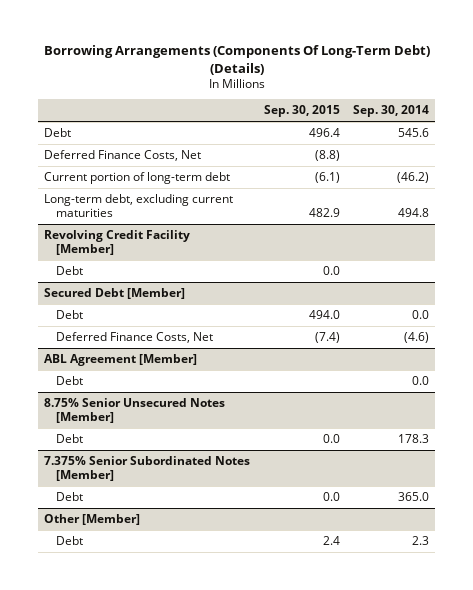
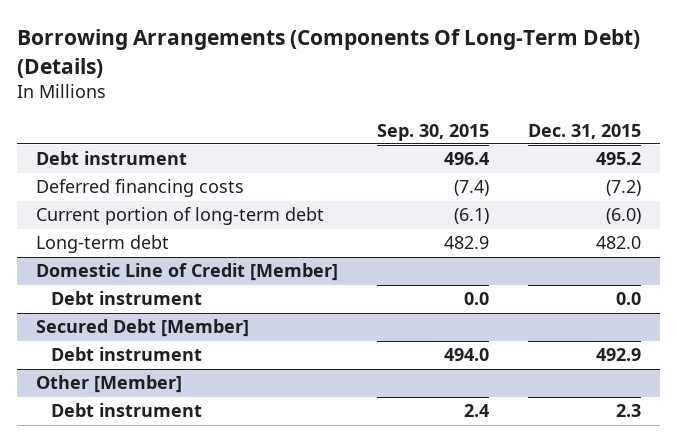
- | Sep. 30, 2015 | Sep. 30, 2014
+ | Sep. 30, 2015 | Dec. 31, 2015
- Debt | 496.4 | 545.6
- Deferred Finance Costs, Net | (8.8) |
+ Debt instrument | 496.4 | 495.2
+ Deferred financing costs | (7.4) | (7.2)
- Long-term debt, excluding current maturities | 482.9 | 494.8
- Revolving Credit Facility [Member]
- Debt | 0.0 |
+ Long-term debt | 482.9 | 482.0
+ Domestic Line of Credit [Member]
+ Debt instrument | 0.0 | 0.0
@ Secured Debt [Member]
- Debt | 494.0 | 0.0
- Deferred Finance Costs, Net | (7.4) | (4.6)
- ABL Agreement [Member]
- Debt | | 0.0
- 8.75% Senior Unsecured Notes [Member]
- Debt | 0.0 | 178.3
- 7.375% Senior Subordinated Notes [Member]
- Debt | 0.0 | 365.0
@ Secured Debt [Member]
+ Debt instrument | 494.0 | 492.9
@ Other [Member]
- Debt | 2.4 | 2.3
+ Debt instrument | 2.4 | 2.3

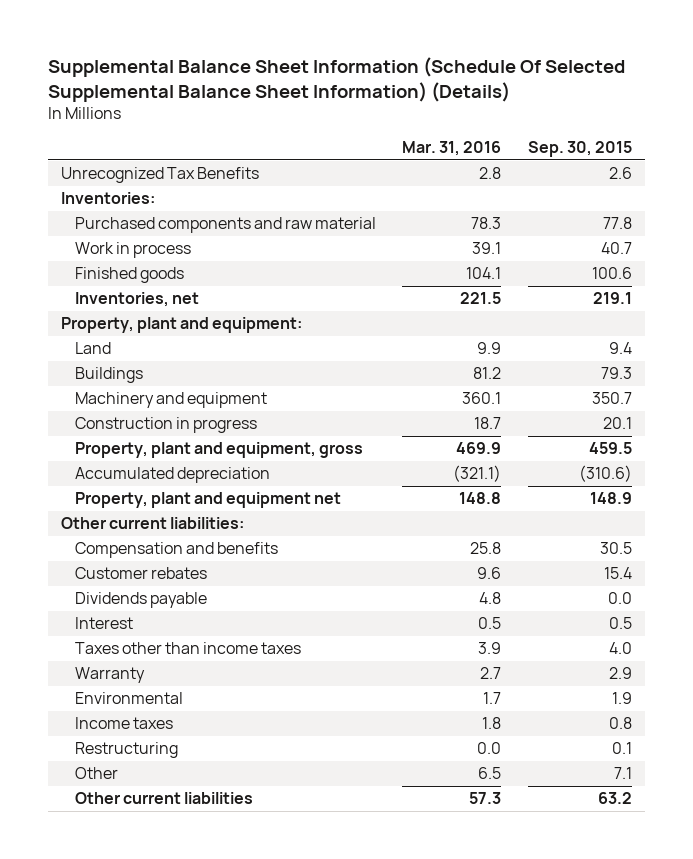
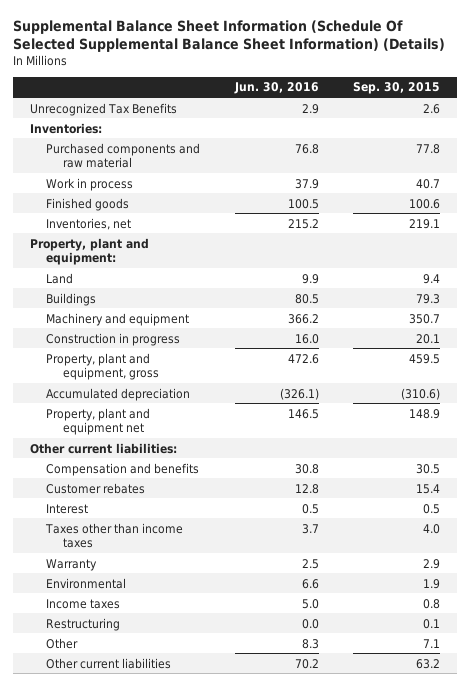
- | Mar. 31, 2016 | Sep. 30, 2015
+ | Jun. 30, 2016 | Sep. 30, 2015
- Dividends payable | 4.8 | 0.0

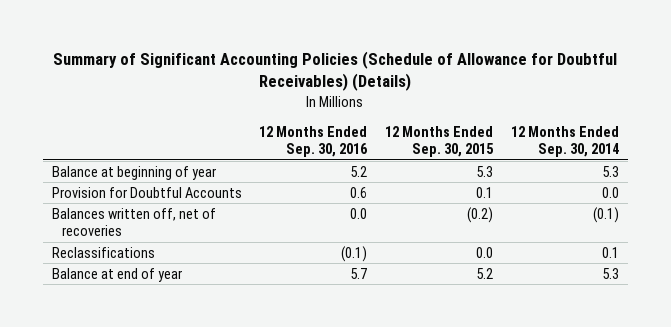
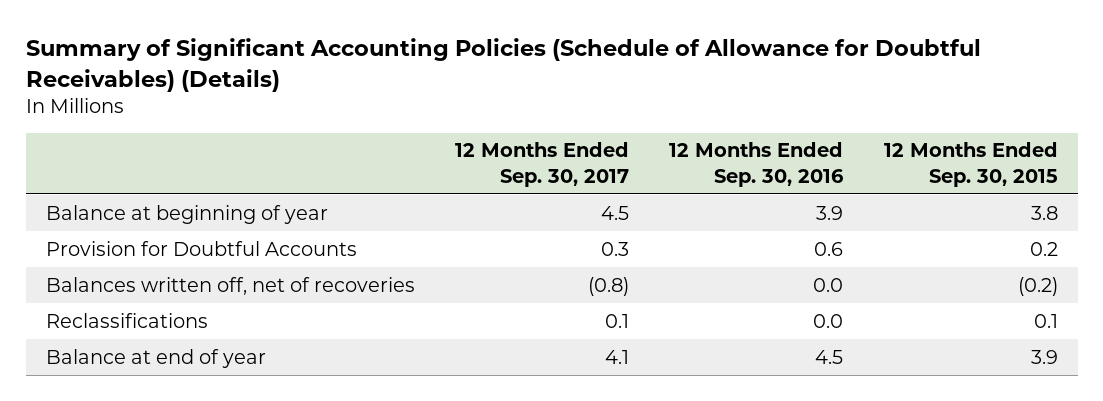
- | 12 Months Ended Sep. 30, 2016 | 12 Months Ended Sep. 30, 2015 | 12 Months Ended Sep. 30, 2014
+ | 12 Months Ended Sep. 30, 2017 | 12 Months Ended Sep. 30, 2016 | 12 Months Ended Sep. 30, 2015
- Balance at beginning of year | 5.2 | 5.3 | 5.3
- Provision for Doubtful Accounts | 0.6 | 0.1 | 0.0
+ Balance at beginning of year | 4.5 | 3.9 | 3.8
+ Provision for Doubtful Accounts | 0.3 | 0.6 | 0.2
- Reclassifications | (0.1) | 0.0 | 0.1
- Balance at end of year | 5.7 | 5.2 | 5.3
+ Reclassifications | 0.1 | 0.0 | 0.1
+ Balance at end of year | 4.1 | 4.5 | 3.9

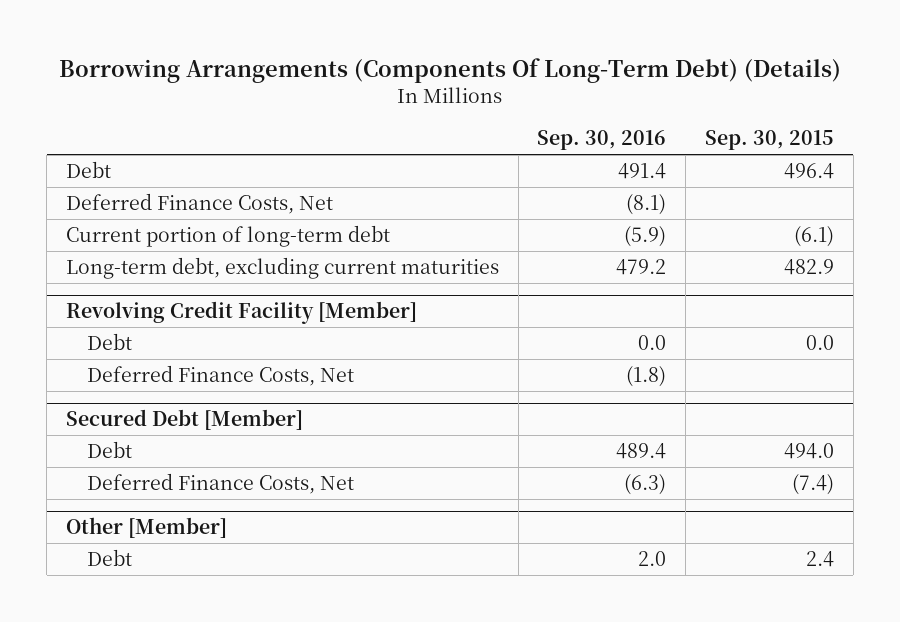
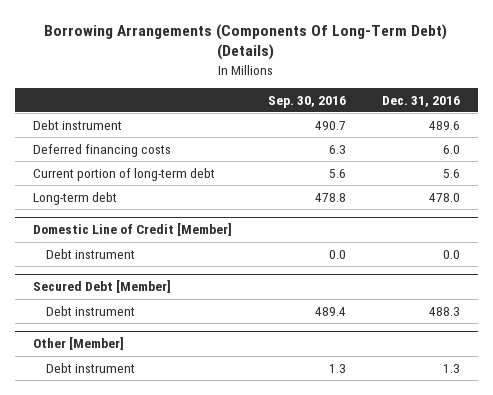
- | Sep. 30, 2016 | Sep. 30, 2015
+ | Sep. 30, 2016 | Dec. 31, 2016
- Debt | 491.4 | 496.4
- Deferred Finance Costs, Net | (8.1) |
- Current portion of long-term debt | (5.9) | (6.1)
- Long-term debt, excluding current maturities | 479.2 | 482.9
- Revolving Credit Facility [Member]
- Debt | 0.0 | 0.0
- Deferred Finance Costs, Net | (1.8) |
+ Debt instrument | 490.7 | 489.6
+ Deferred financing costs | 6.3 | 6.0
+ Current portion of long-term debt | 5.6 | 5.6
+ Long-term debt | 478.8 | 478.0
+ Domestic Line of Credit [Member]
+ Debt instrument | 0.0 | 0.0
@ Secured Debt [Member]
- Debt | 489.4 | 494.0
- Deferred Finance Costs, Net | (6.3) | (7.4)
+ Debt instrument | 489.4 | 488.3
@ Other [Member]
- Debt | 2.0 | 2.4
+ Debt instrument | 1.3 | 1.3

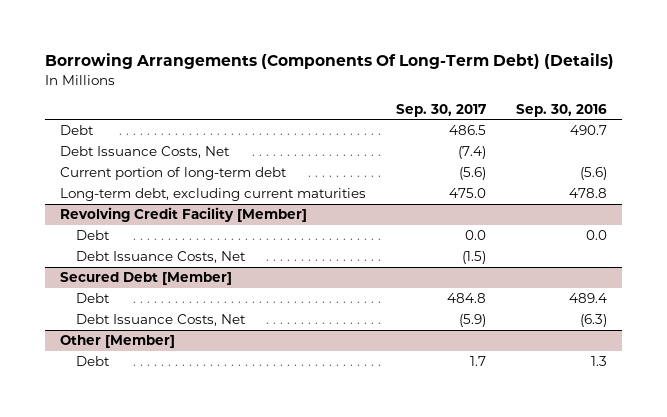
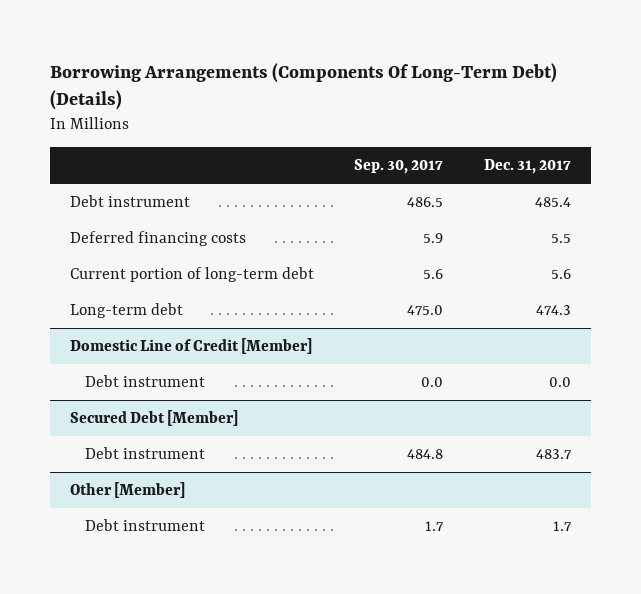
- | Sep. 30, 2017 | Sep. 30, 2016
+ | Sep. 30, 2017 | Dec. 31, 2017
- Debt | 486.5 | 490.7
- Debt Issuance Costs, Net | (7.4) |
- Current portion of long-term debt | (5.6) | (5.6)
- Long-term debt, excluding current maturities | 475.0 | 478.8
- Revolving Credit Facility [Member]
- Debt | 0.0 | 0.0
- Debt Issuance Costs, Net | (1.5) |
+ Debt instrument | 486.5 | 485.4
+ Deferred financing costs | 5.9 | 5.5
+ Current portion of long-term debt | 5.6 | 5.6
+ Long-term debt | 475.0 | 474.3
+ Domestic Line of Credit [Member]
+ Debt instrument | 0.0 | 0.0
@ Secured Debt [Member]
- Debt | 484.8 | 489.4
- Debt Issuance Costs, Net | (5.9) | (6.3)
+ Debt instrument | 484.8 | 483.7
@ Other [Member]
- Debt | 1.7 | 1.3
+ Debt instrument | 1.7 | 1.7

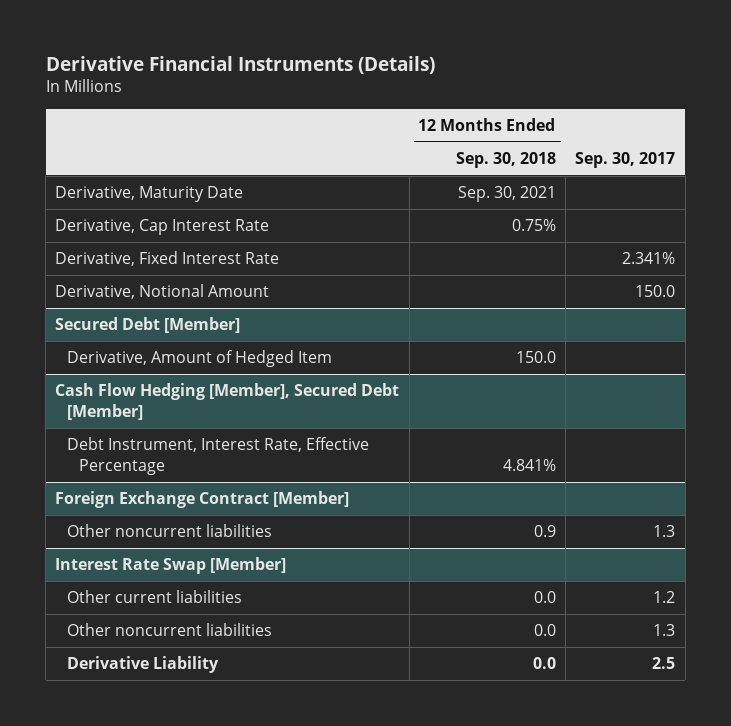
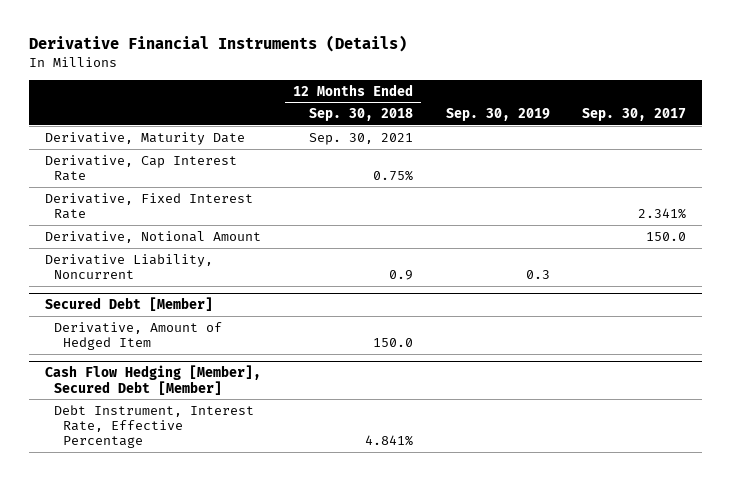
- | 12 Months Ended Sep. 30, 2018 | Sep. 30, 2017
+ | 12 Months Ended Sep. 30, 2018 | Sep. 30, 2019 | Sep. 30, 2017
+ Derivative Liability, Noncurrent | 0.9 | 0.3 |
- Foreign Exchange Contract [Member]
- Other noncurrent liabilities | 0.9 | 1.3
- Interest Rate Swap [Member]
- Other current liabilities | 0.0 | 1.2
- Other noncurrent liabilities | 0.0 | 1.3
- Derivative Liability | 0.0 | 2.5

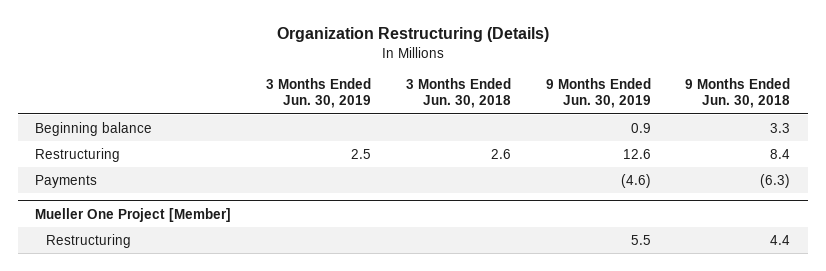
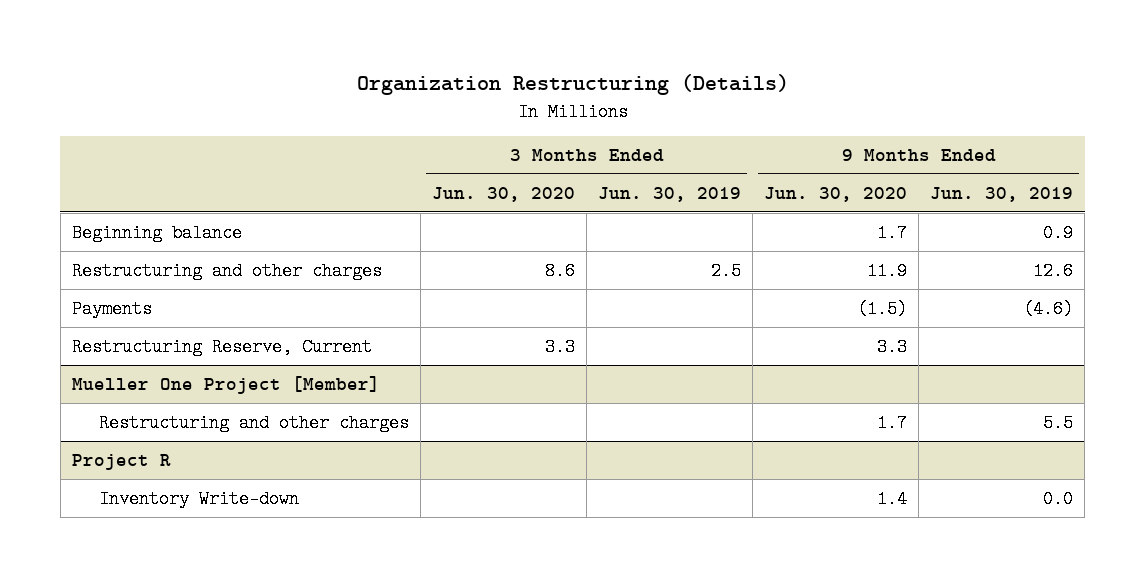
- | 3 Months Ended Jun. 30, 2019 | 3 Months Ended Jun. 30, 2018 | 9 Months Ended Jun. 30, 2019 | 9 Months Ended Jun. 30, 2018
+ | 3 Months Ended Jun. 30, 2020 | 3 Months Ended Jun. 30, 2019 | 9 Months Ended Jun. 30, 2020 | 9 Months Ended Jun. 30, 2019
- Restructuring | 2.5 | 2.6 | 12.6 | 8.4
+ Restructuring and other charges | 8.6 | 2.5 | 11.9 | 12.6
+ Restructuring Reserve, Current | 3.3 | | 3.3 |
@ Mueller One Project [Member]
- Restructuring | | | 5.5 | 4.4
+ Restructuring and other charges | | | 1.7 | 5.5
+ Project R
+ Inventory Write-down | | | 1.4 | 0.0

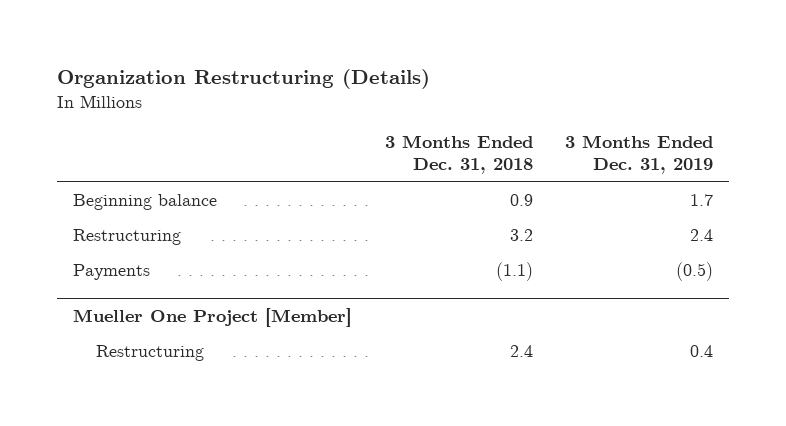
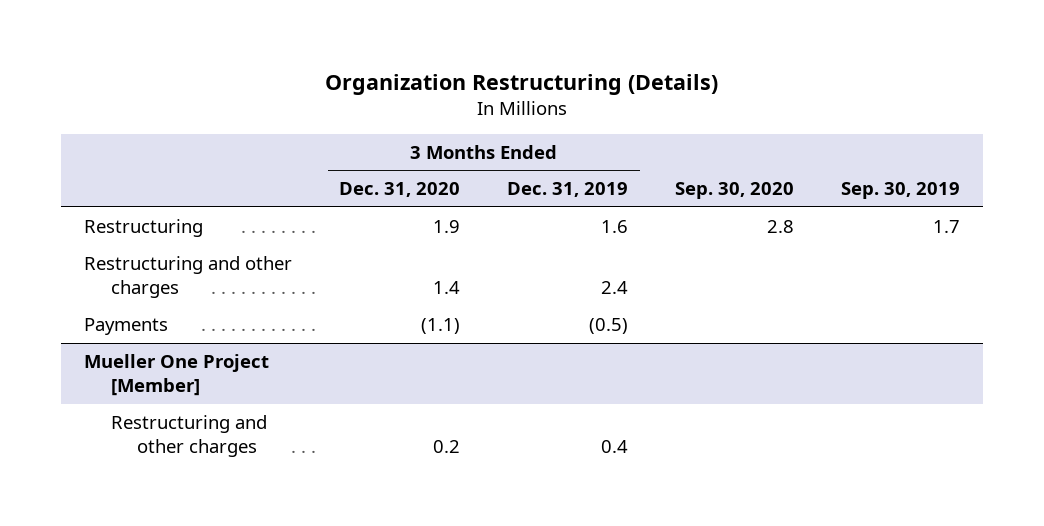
- | 3 Months Ended Dec. 31, 2018 | 3 Months Ended Dec. 31, 2019
+ | 3 Months Ended Dec. 31, 2020 | 3 Months Ended Dec. 31, 2019 | Sep. 30, 2020 | Sep. 30, 2019
- Beginning balance | 0.9 | 1.7
- Restructuring | 3.2 | 2.4
+ Restructuring | 1.9 | 1.6 | 2.8 | 1.7
+ Restructuring and other charges | 1.4 | 2.4 | |
@ Mueller One Project [Member]
- Restructuring | 2.4 | 0.4
+ Restructuring and other charges | 0.2 | 0.4 | |

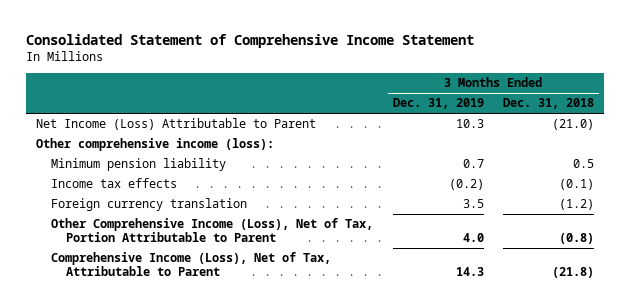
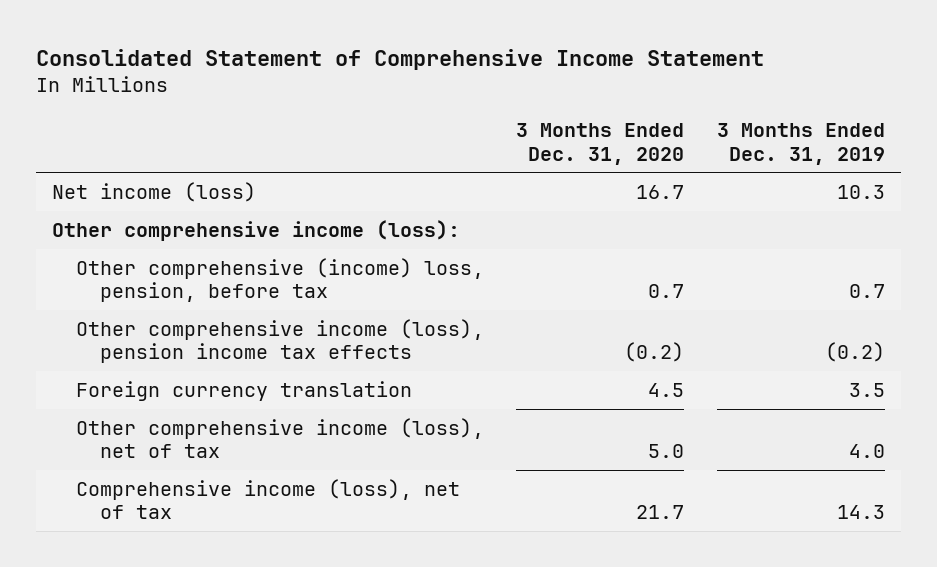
- | 3 Months Ended Dec. 31, 2019 | 3 Months Ended Dec. 31, 2018
+ | 3 Months Ended Dec. 31, 2020 | 3 Months Ended Dec. 31, 2019
- Net Income (Loss) Attributable to Parent | 10.3 | (21.0)
+ Net income (loss) | 16.7 | 10.3
- Minimum pension liability | 0.7 | 0.5
- Income tax effects | (0.2) | (0.1)
+ Other comprehensive (income) loss, pension, before tax | 0.7 | 0.7
+ Other comprehensive income (loss), pension income tax effects | (0.2) | (0.2)
- Other Comprehensive Income (Loss), Net of Tax, Portion Attributable to Parent | 4.0 | (0.8)
- Comprehensive Income (Loss), Net of Tax, Attributable to Parent | 14.3 | (21.8)
+ Other comprehensive income (loss), net of tax | 5.0 | 4.0
+ Comprehensive income (loss), net of tax | 21.7 | 14.3

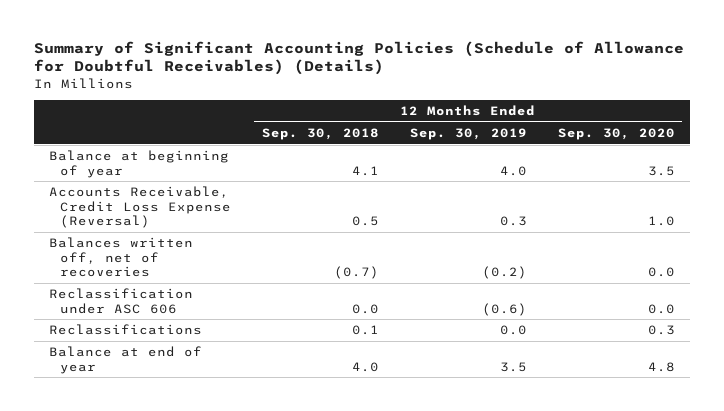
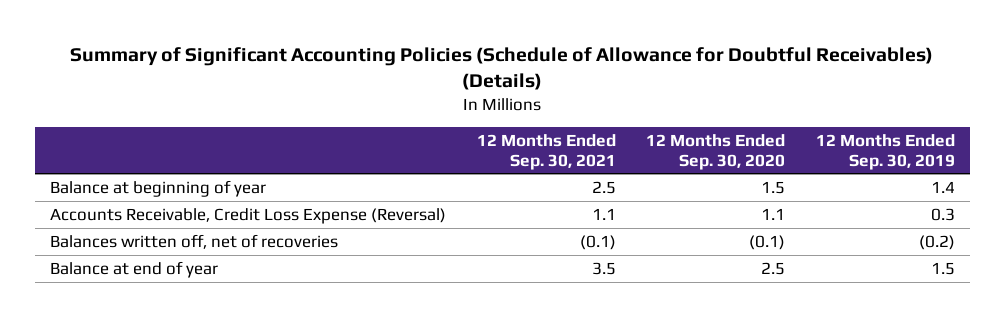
- | 12 Months Ended Sep. 30, 2018 | 12 Months Ended Sep. 30, 2019 | 12 Months Ended Sep. 30, 2020
+ | 12 Months Ended Sep. 30, 2021 | 12 Months Ended Sep. 30, 2020 | 12 Months Ended Sep. 30, 2019
- Balance at beginning of year | 4.1 | 4.0 | 3.5
- Accounts Receivable, Credit Loss Expense (Reversal) | 0.5 | 0.3 | 1.0
- Balances written off, net of recoveries | (0.7) | (0.2) | 0.0
- Reclassification under ASC 606 | 0.0 | (0.6) | 0.0
- Reclassifications | 0.1 | 0.0 | 0.3
- Balance at end of year | 4.0 | 3.5 | 4.8
+ Balance at beginning of year | 2.5 | 1.5 | 1.4
+ Accounts Receivable, Credit Loss Expense (Reversal) | 1.1 | 1.1 | 0.3
+ Balances written off, net of recoveries | (0.1) | (0.1) | (0.2)
+ Balance at end of year | 3.5 | 2.5 | 1.5

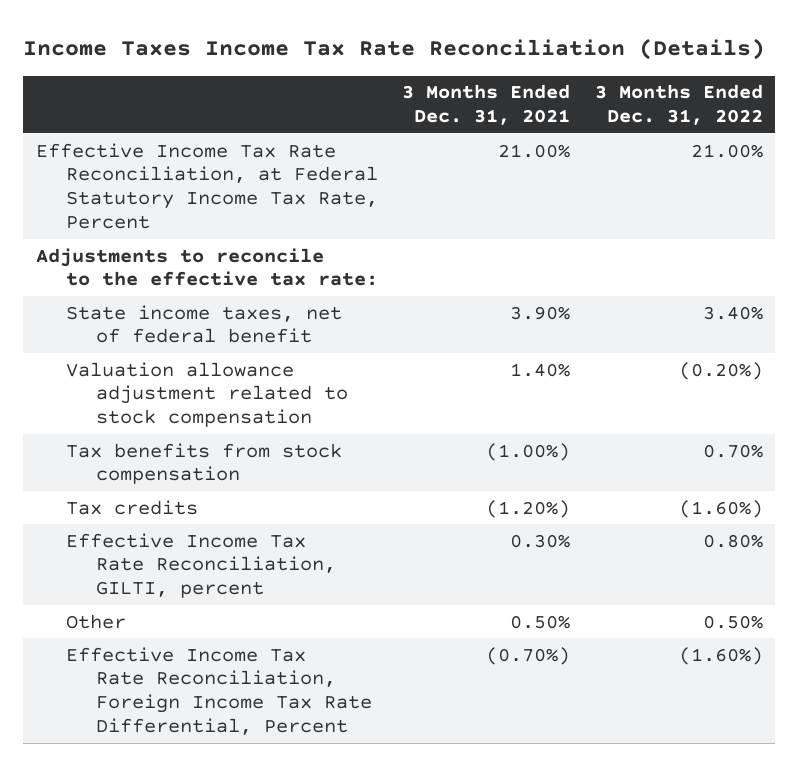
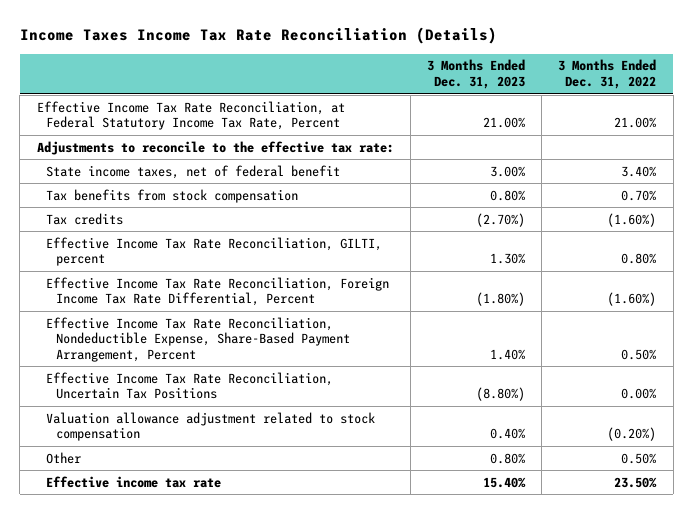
- | 3 Months Ended Dec. 31, 2021 | 3 Months Ended Dec. 31, 2022
+ | 3 Months Ended Dec. 31, 2023 | 3 Months Ended Dec. 31, 2022
+ Effective Income Tax Rate Reconciliation, Nondeductible Expense, Share-Based Payment Arrangement, Percent | 1.40% | 0.50%
+ Effective Income Tax Rate Reconciliation, Uncertain Tax Positions | (8.80%) | 0.00%
moved down: Valuation allowance adjustment related to stock compensation | 0.40% | (0.20%)
moved down: Other | 0.80% | 0.50%
+ Effective income tax rate | 15.40% | 23.50%

